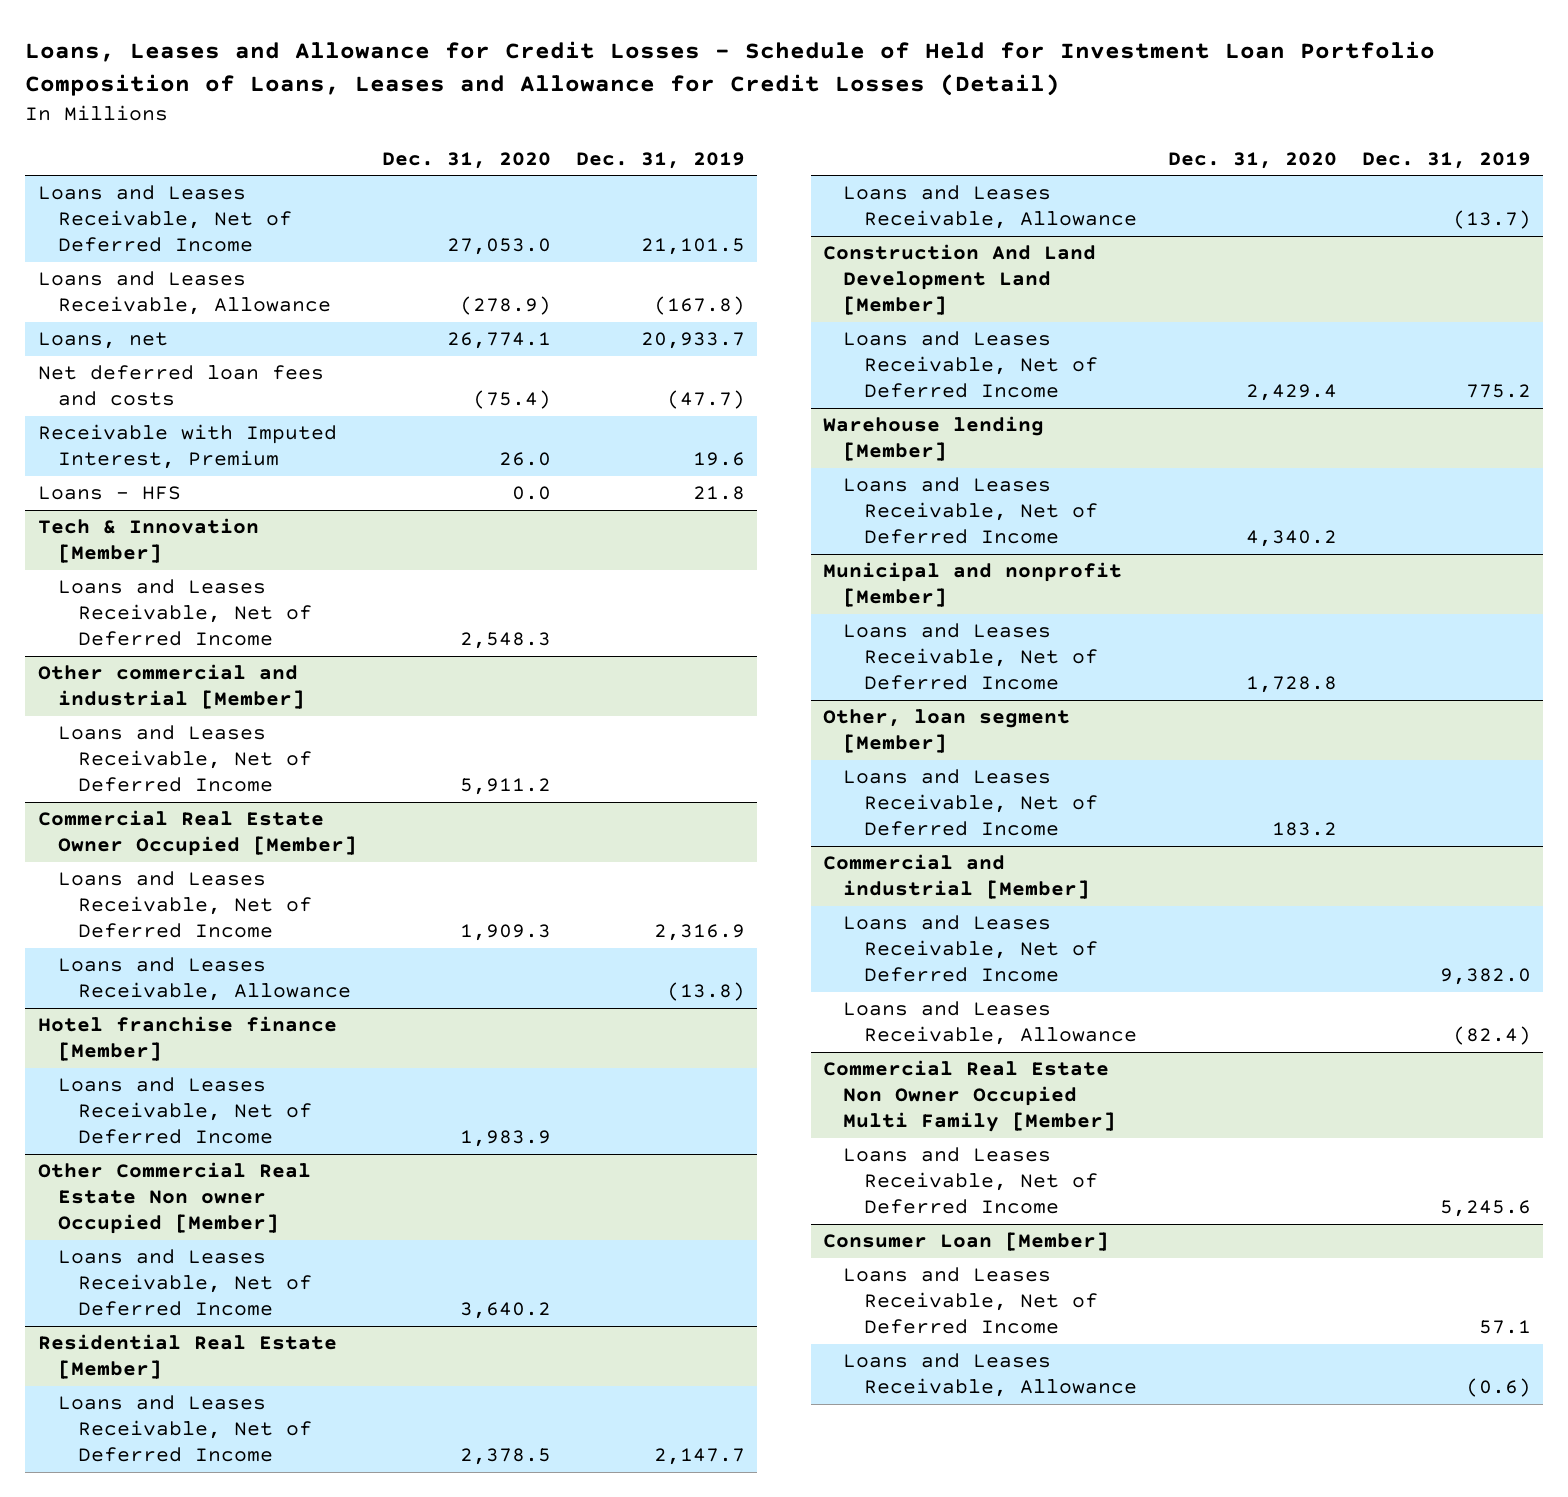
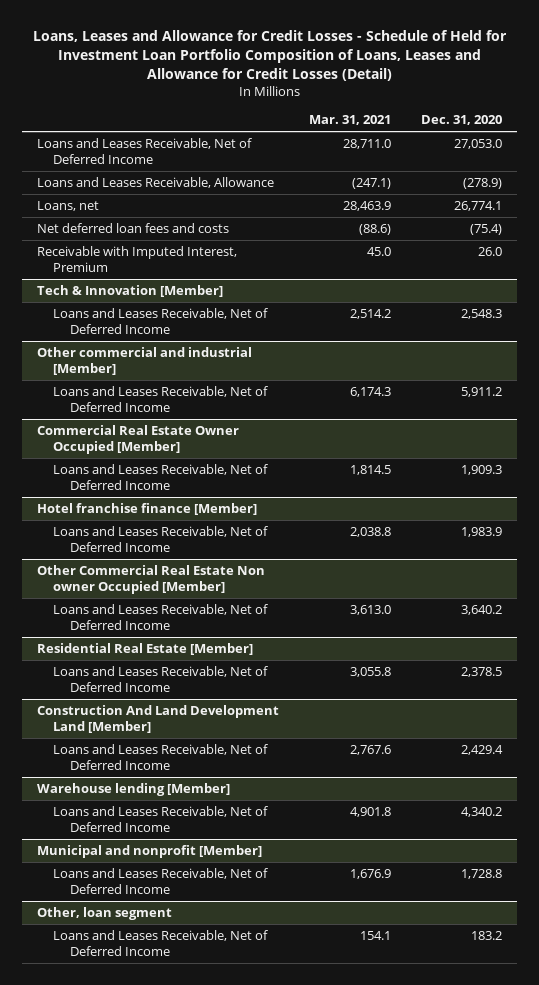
- | Dec. 31, 2020 | Dec. 31, 2019
+ | Mar. 31, 2021 | Dec. 31, 2020
- Loans - HFS | 0.0 | 21.8
@ Commercial Real Estate Owner Occupied [Member]
- Loans and Leases Receivable, Allowance | | (13.8)
@ Residential Real Estate [Member]
- Loans and Leases Receivable, Allowance | | (13.7)
- Other, loan segment [Member]
+ Other, loan segment
- Commercial and industrial [Member]
- Loans and Leases Receivable, Net of Deferred Income | | 9,382.0
- Loans and Leases Receivable, Allowance | | (82.4)
- Commercial Real Estate Non Owner Occupied Multi Family [Member]
- Loans and Leases Receivable, Net of Deferred Income | | 5,245.6
- Consumer Loan [Member]
- Loans and Leases Receivable, Net of Deferred Income | | 57.1
- Loans and Leases Receivable, Allowance | | (0.6)

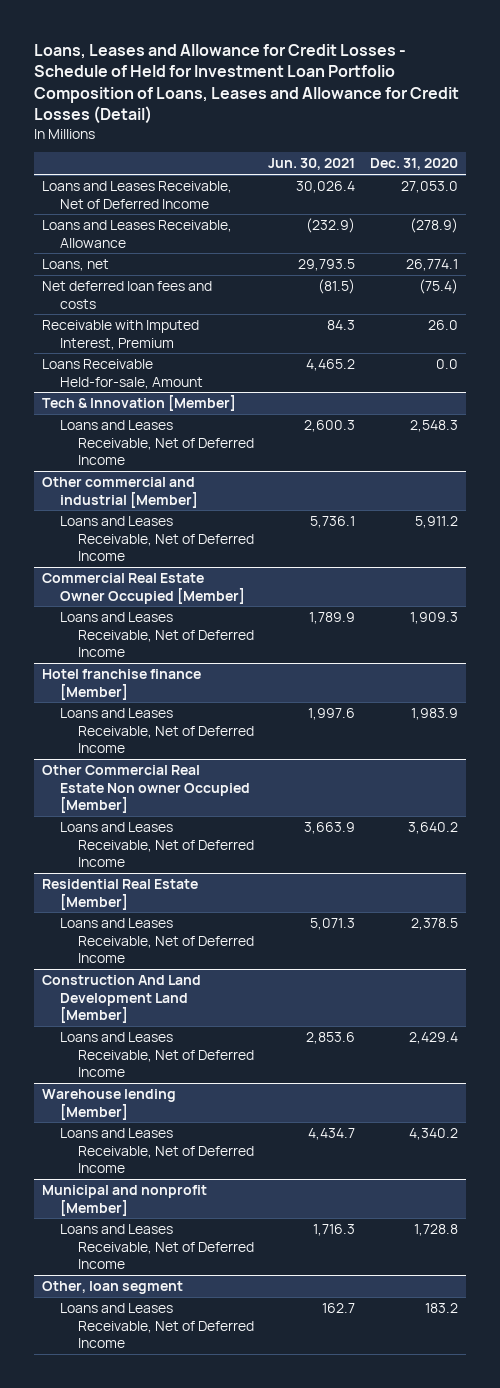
- | Mar. 31, 2021 | Dec. 31, 2020
+ | Jun. 30, 2021 | Dec. 31, 2020
+ Loans Receivable Held-for-sale, Amount | 4,465.2 | 0.0

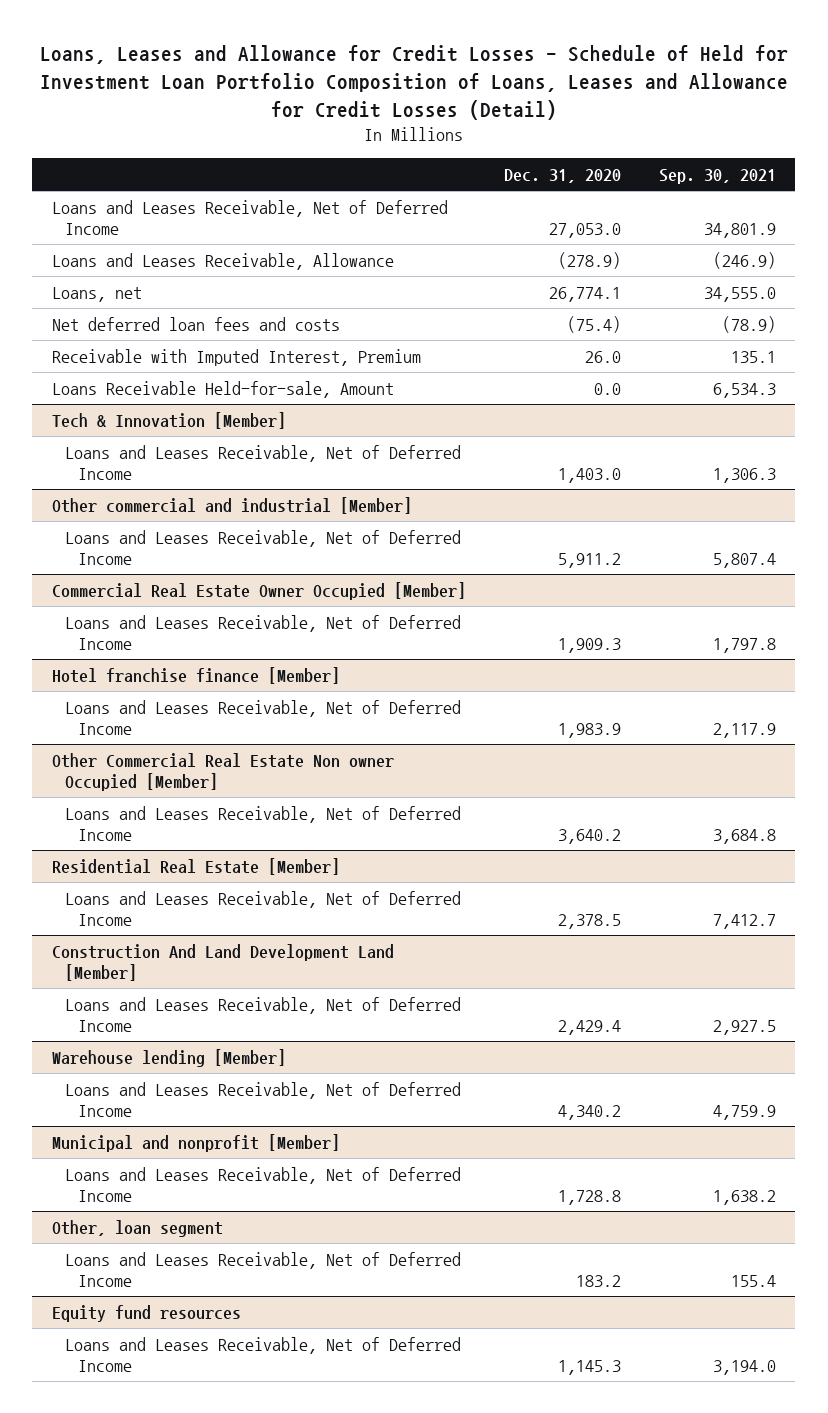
- | Jun. 30, 2021 | Dec. 31, 2020
+ | Dec. 31, 2020 | Sep. 30, 2021
@ Tech & Innovation [Member]
- Loans and Leases Receivable, Net of Deferred Income | 2,600.3 | 2,548.3
+ Loans and Leases Receivable, Net of Deferred Income | 1,403.0 | 1,306.3
+ Equity fund resources
+ Loans and Leases Receivable, Net of Deferred Income | 1,145.3 | 3,194.0

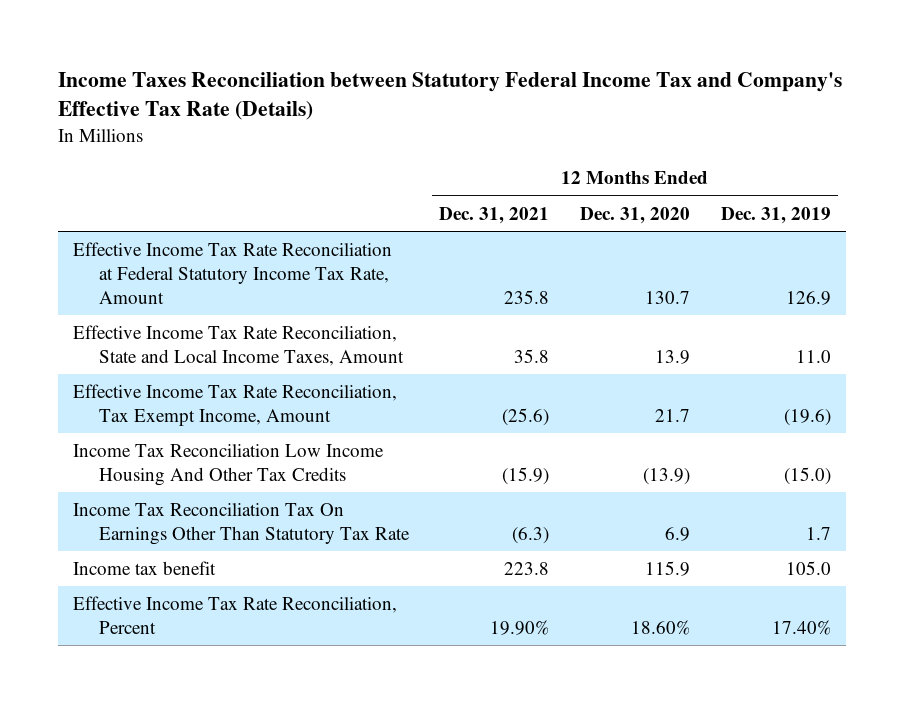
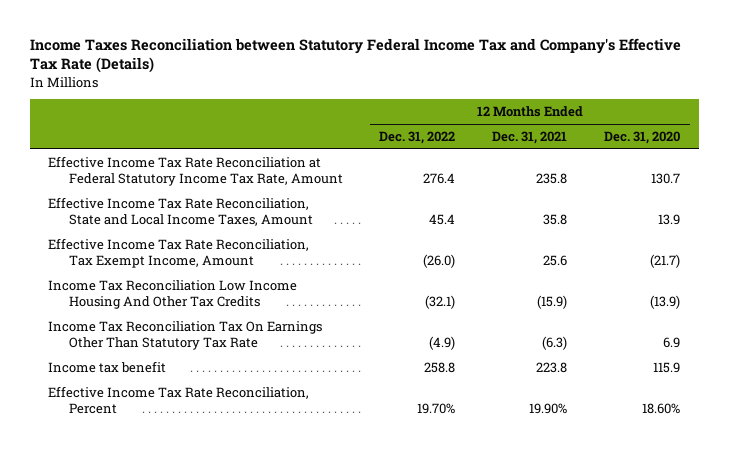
- | 12 Months Ended Dec. 31, 2021 | 12 Months Ended Dec. 31, 2020 | 12 Months Ended Dec. 31, 2019
+ | 12 Months Ended Dec. 31, 2022 | 12 Months Ended Dec. 31, 2021 | 12 Months Ended Dec. 31, 2020
- Effective Income Tax Rate Reconciliation, Tax Exempt Income, Amount | (25.6) | 21.7 | (19.6)
+ Effective Income Tax Rate Reconciliation, Tax Exempt Income, Amount | (26.0) | 25.6 | (21.7)

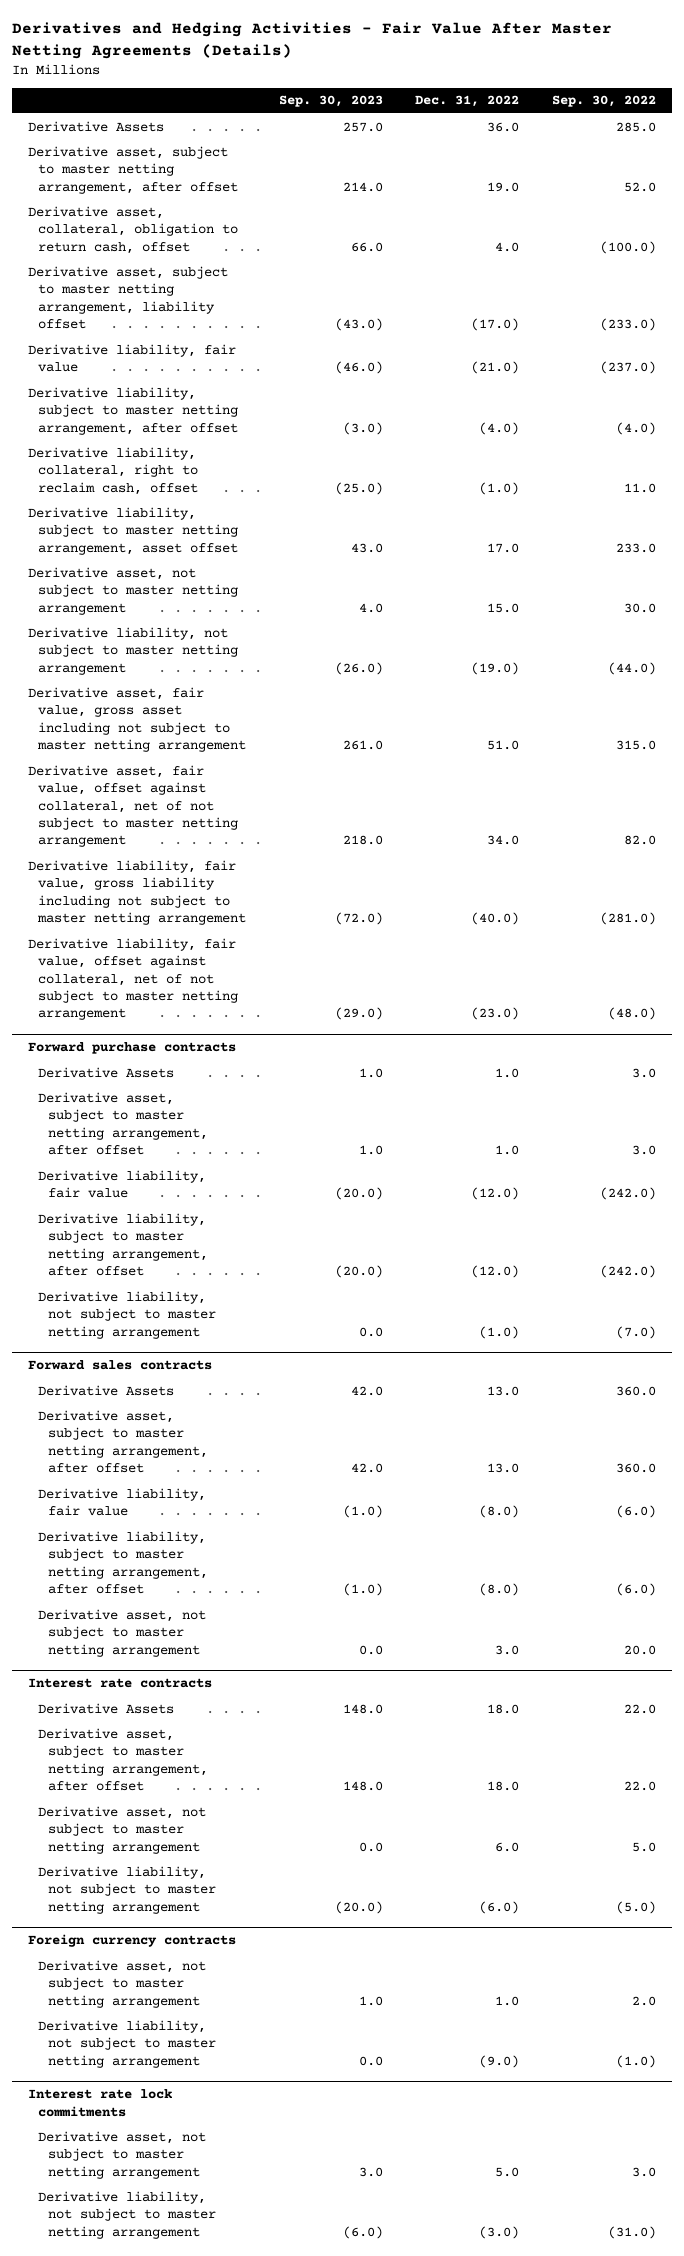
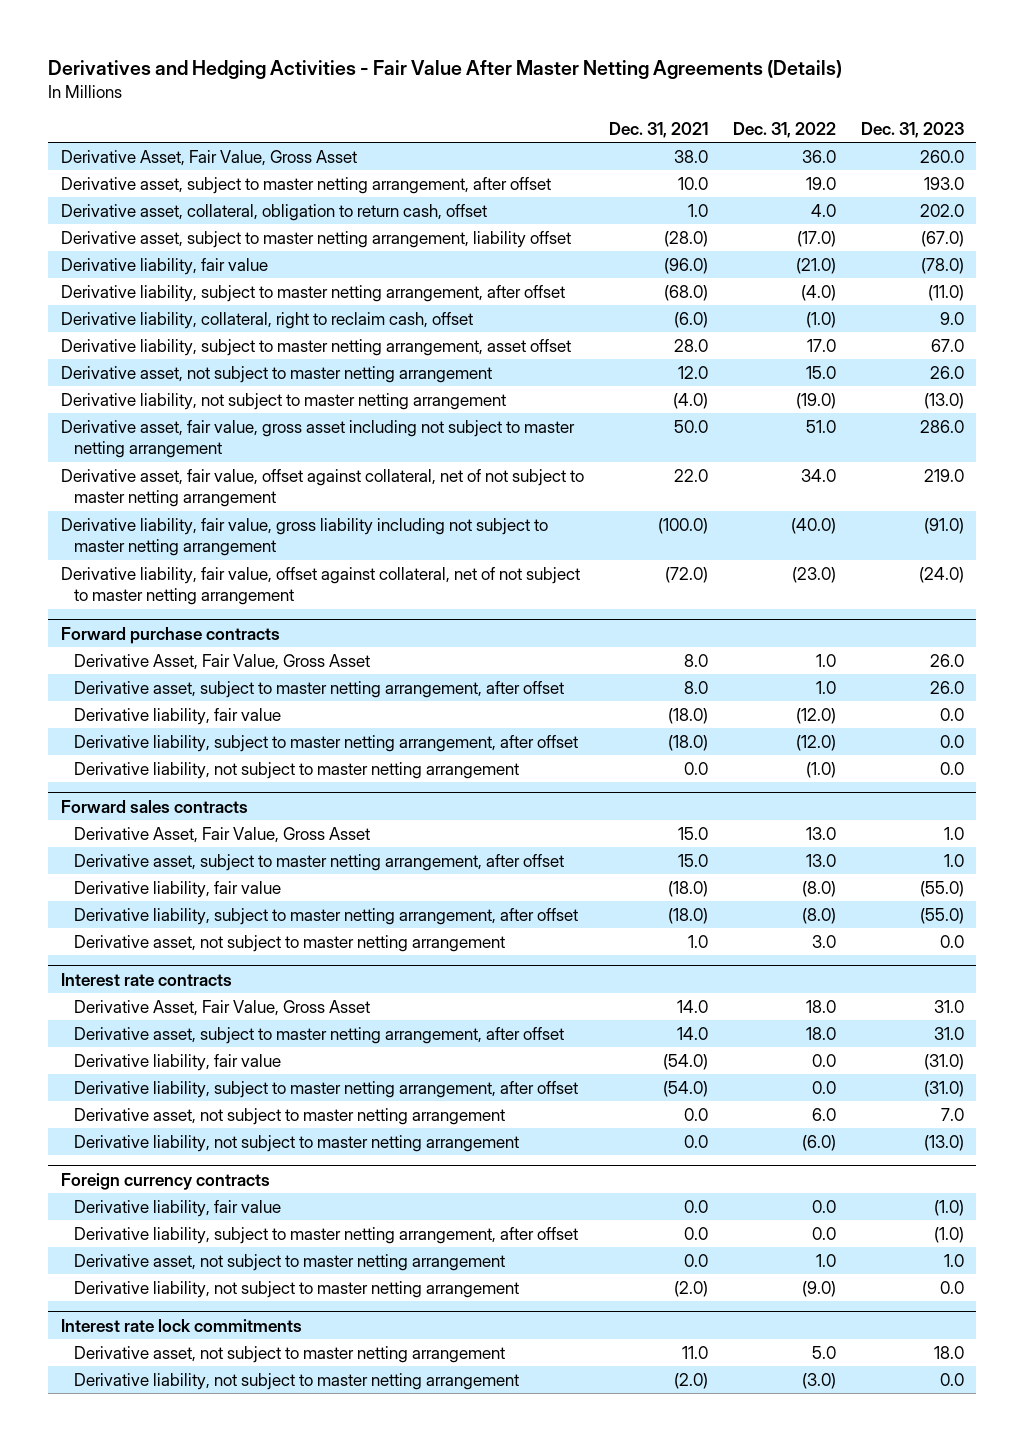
- | Sep. 30, 2023 | Dec. 31, 2022 | Sep. 30, 2022
+ | Dec. 31, 2021 | Dec. 31, 2022 | Dec. 31, 2023
- Derivative Assets | 257.0 | 36.0 | 285.0
+ Derivative Asset, Fair Value, Gross Asset | 38.0 | 36.0 | 260.0
@ Forward purchase contracts
- Derivative Assets | 1.0 | 1.0 | 3.0
+ Derivative Asset, Fair Value, Gross Asset | 8.0 | 1.0 | 26.0
@ Forward sales contracts
- Derivative Assets | 42.0 | 13.0 | 360.0
+ Derivative Asset, Fair Value, Gross Asset | 15.0 | 13.0 | 1.0
@ Interest rate contracts
- Derivative Assets | 148.0 | 18.0 | 22.0
+ Derivative Asset, Fair Value, Gross Asset | 14.0 | 18.0 | 31.0
+ Derivative liability, fair value | (54.0) | 0.0 | (31.0)
+ Derivative liability, subject to master netting arrangement, after offset | (54.0) | 0.0 | (31.0)
@ Foreign currency contracts
+ Derivative liability, fair value | 0.0 | 0.0 | (1.0)
+ Derivative liability, subject to master netting arrangement, after offset | 0.0 | 0.0 | (1.0)

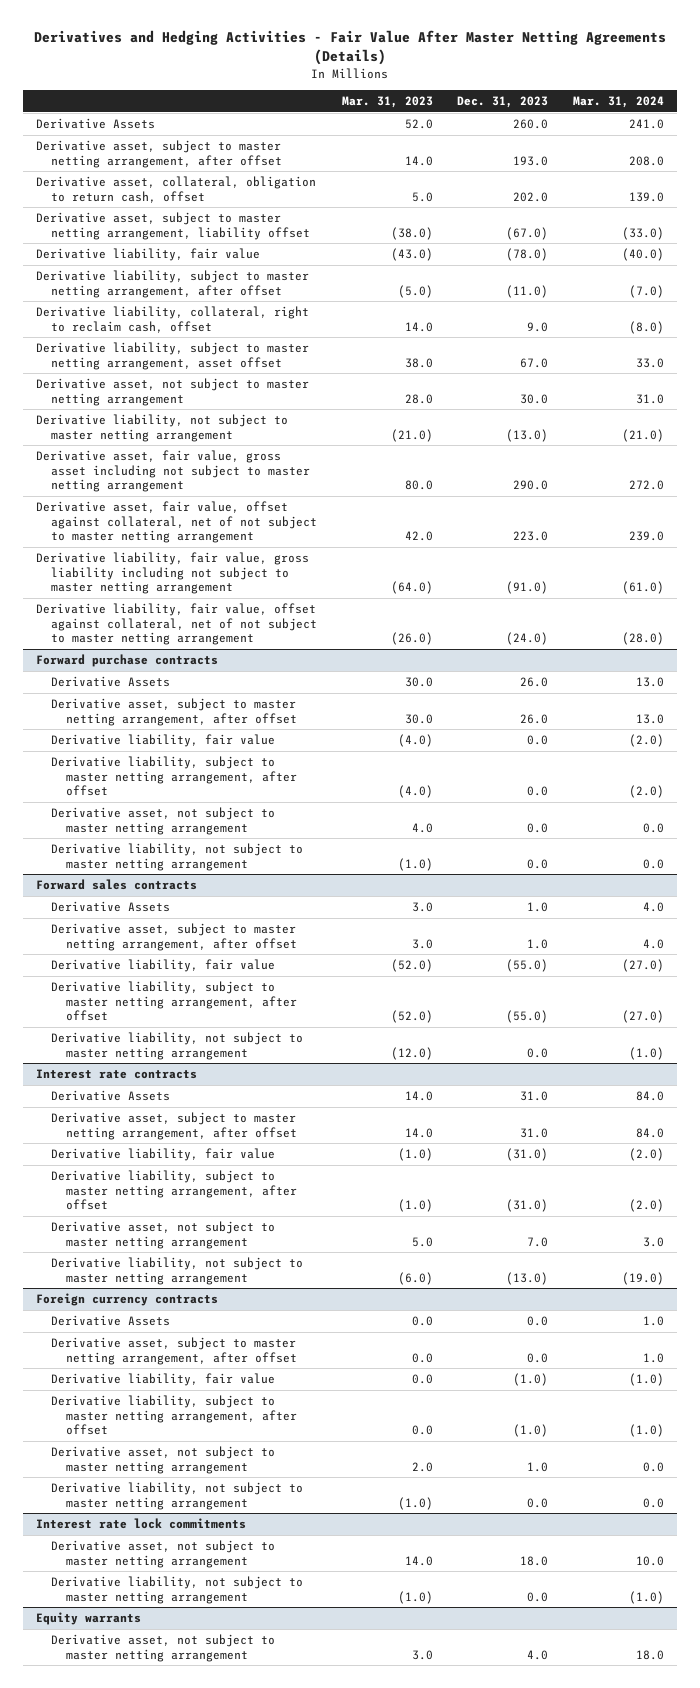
- | Dec. 31, 2021 | Dec. 31, 2022 | Dec. 31, 2023
+ | Mar. 31, 2023 | Dec. 31, 2023 | Mar. 31, 2024
- Derivative Asset, Fair Value, Gross Asset | 38.0 | 36.0 | 260.0
+ Derivative Assets | 52.0 | 260.0 | 241.0
- Derivative asset, not subject to master netting arrangement | 12.0 | 15.0 | 26.0
+ Derivative asset, not subject to master netting arrangement | 28.0 | 30.0 | 31.0
- Derivative asset, fair value, gross asset including not subject to master netting arrangement | 50.0 | 51.0 | 286.0
- Derivative asset, fair value, offset against collateral, net of not subject to master netting arrangement | 22.0 | 34.0 | 219.0
+ Derivative asset, fair value, gross asset including not subject to master netting arrangement | 80.0 | 290.0 | 272.0
+ Derivative asset, fair value, offset against collateral, net of not subject to master netting arrangement | 42.0 | 223.0 | 239.0
@ Forward purchase contracts
- Derivative Asset, Fair Value, Gross Asset | 8.0 | 1.0 | 26.0
+ Derivative Assets | 30.0 | 26.0 | 13.0
+ Derivative asset, not subject to master netting arrangement | 4.0 | 0.0 | 0.0
@ Forward sales contracts
- Derivative Asset, Fair Value, Gross Asset | 15.0 | 13.0 | 1.0
+ Derivative Assets | 3.0 | 1.0 | 4.0
- Derivative asset, not subject to master netting arrangement | 1.0 | 3.0 | 0.0
+ Derivative liability, not subject to master netting arrangement | (12.0) | 0.0 | (1.0)
@ Interest rate contracts
- Derivative Asset, Fair Value, Gross Asset | 14.0 | 18.0 | 31.0
+ Derivative Assets | 14.0 | 31.0 | 84.0
@ Foreign currency contracts
+ Derivative Assets | 0.0 | 0.0 | 1.0
+ Derivative asset, subject to master netting arrangement, after offset | 0.0 | 0.0 | 1.0
+ Equity warrants
+ Derivative asset, not subject to master netting arrangement | 3.0 | 4.0 | 18.0

